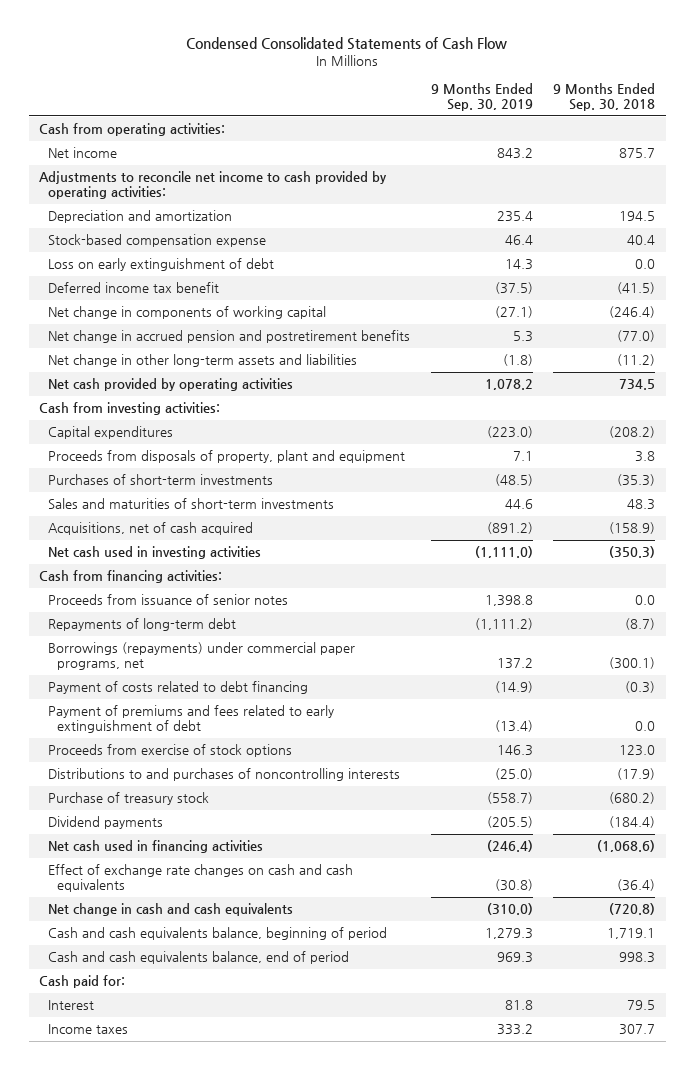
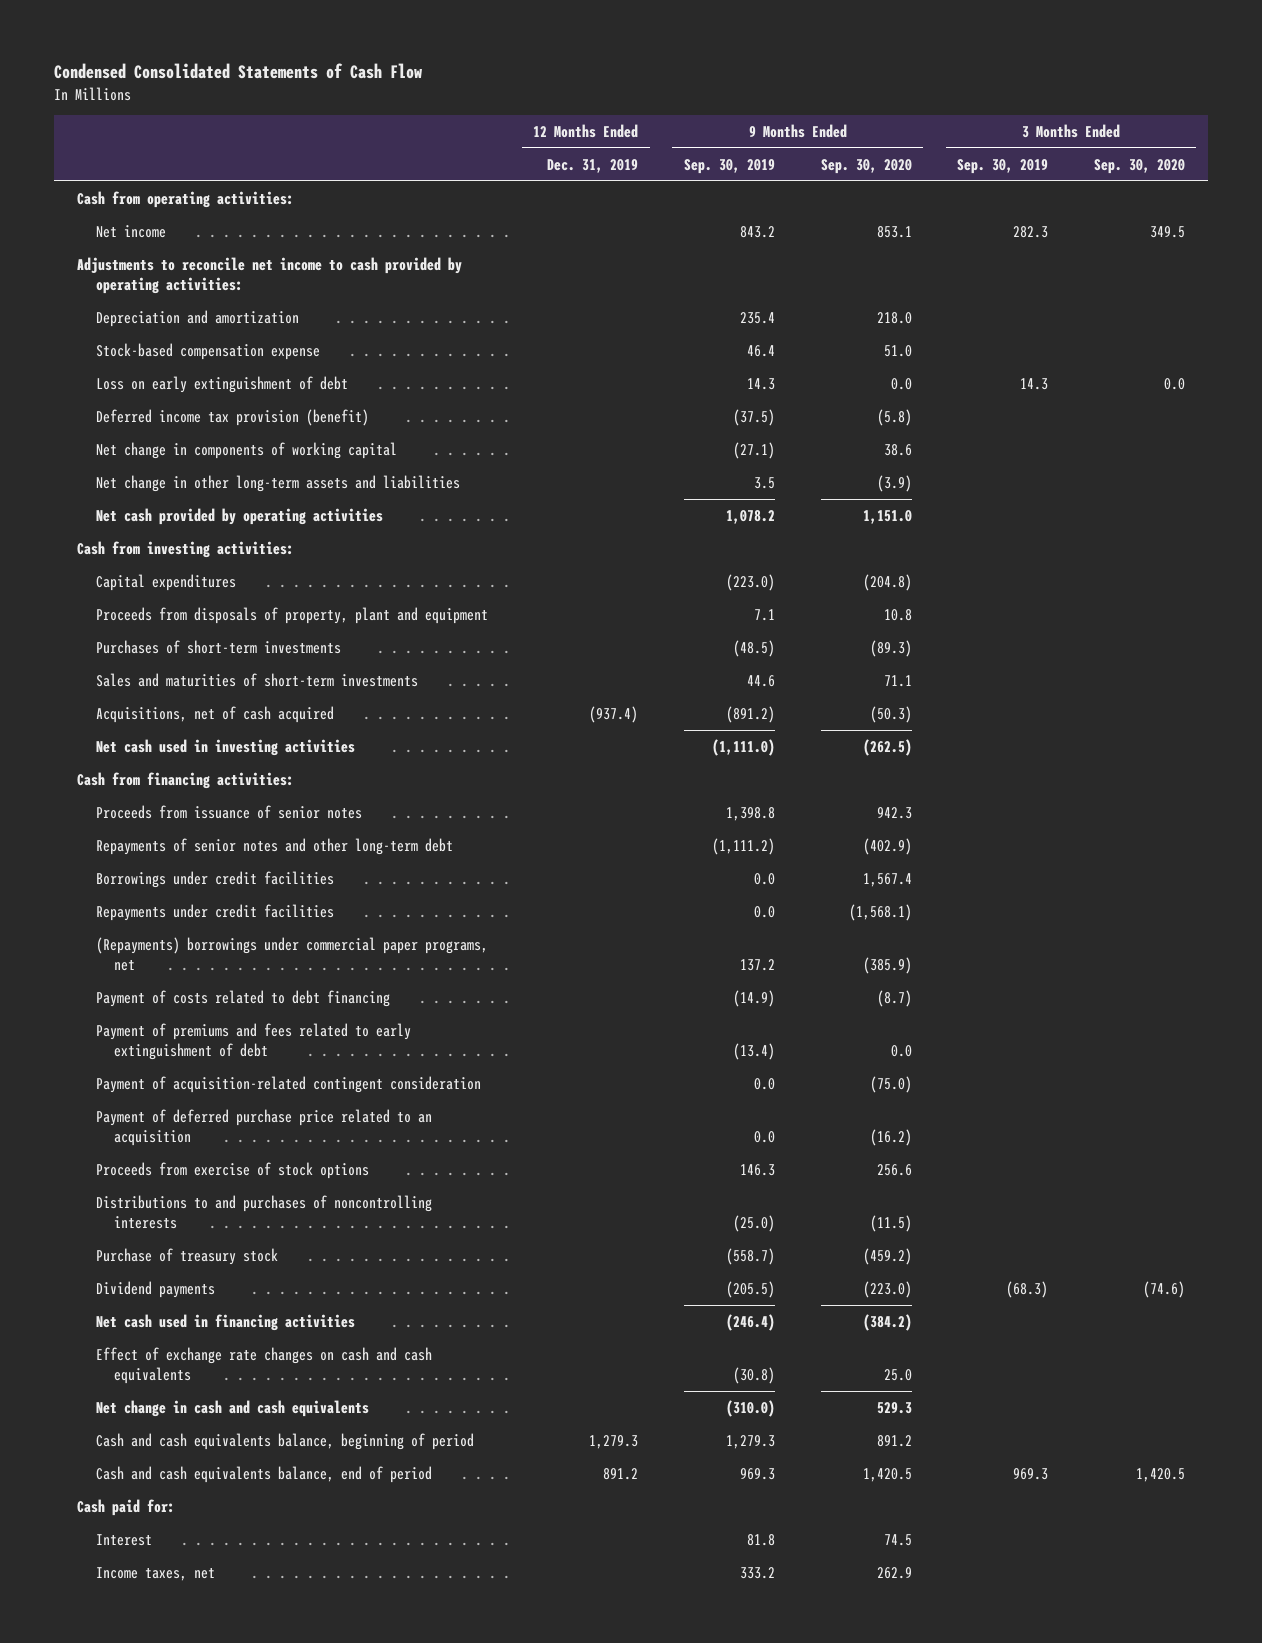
- | 9 Months Ended Sep. 30, 2019 | 9 Months Ended Sep. 30, 2018
+ | 12 Months Ended Dec. 31, 2019 | 9 Months Ended Sep. 30, 2019 | 9 Months Ended Sep. 30, 2020 | 3 Months Ended Sep. 30, 2019 | 3 Months Ended Sep. 30, 2020
- Deferred income tax benefit | (37.5) | (41.5)
+ Deferred income tax provision (benefit) | | (37.5) | (5.8) | |
- Net change in accrued pension and postretirement benefits | 5.3 | (77.0)
- Net change in other long-term assets and liabilities | (1.8) | (11.2)
+ Net change in other long-term assets and liabilities | | 3.5 | (3.9) | |
- Repayments of long-term debt | (1,111.2) | (8.7)
- Borrowings (repayments) under commercial paper programs, net | 137.2 | (300.1)
+ Repayments of senior notes and other long-term debt | | (1,111.2) | (402.9) | |
+ Borrowings under credit facilities | | 0.0 | 1,567.4 | |
+ Repayments under credit facilities | | 0.0 | (1,568.1) | |
+ (Repayments) borrowings under commercial paper programs, net | | 137.2 | (385.9) | |
+ Payment of acquisition-related contingent consideration | | 0.0 | (75.0) | |
+ Payment of deferred purchase price related to an acquisition | | 0.0 | (16.2) | |
- Income taxes | 333.2 | 307.7
+ Income taxes, net | | 333.2 | 262.9 | |

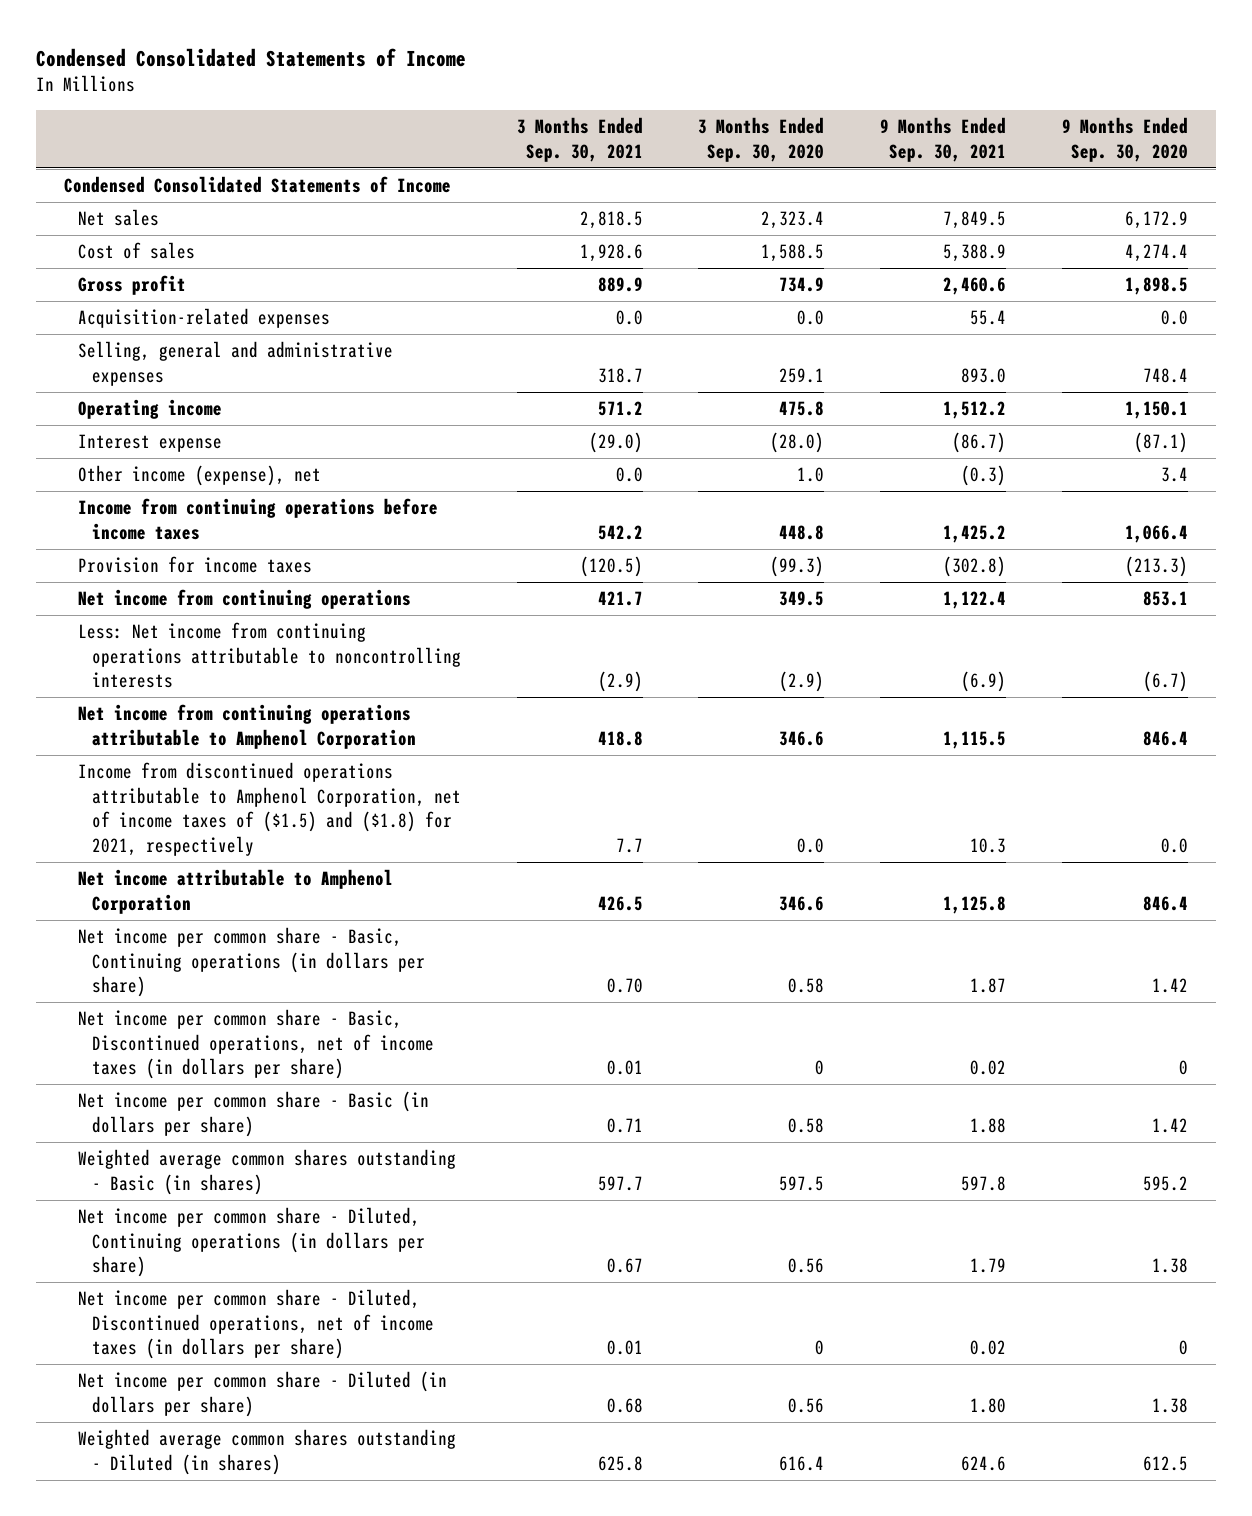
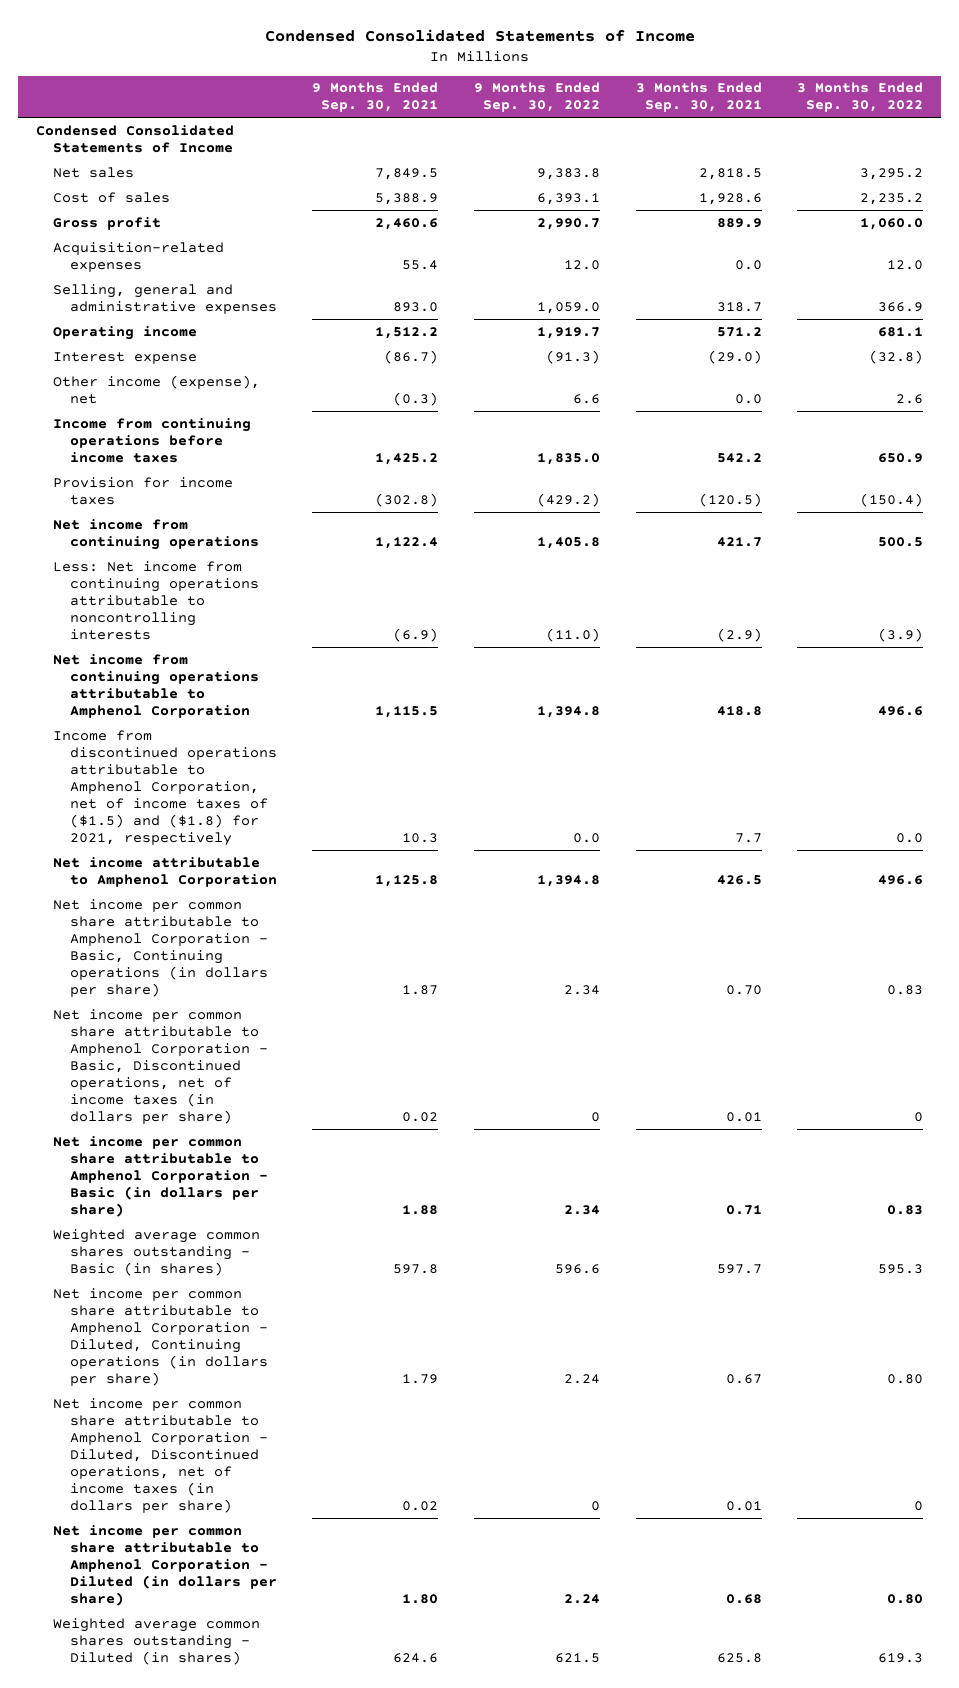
- | 3 Months Ended Sep. 30, 2021 | 3 Months Ended Sep. 30, 2020 | 9 Months Ended Sep. 30, 2021 | 9 Months Ended Sep. 30, 2020
+ | 9 Months Ended Sep. 30, 2021 | 9 Months Ended Sep. 30, 2022 | 3 Months Ended Sep. 30, 2021 | 3 Months Ended Sep. 30, 2022
- Net income per common share - Basic, Continuing operations (in dollars per share) | 0.70 | 0.58 | 1.87 | 1.42
- Net income per common share - Basic, Discontinued operations, net of income taxes (in dollars per share) | 0.01 | 0 | 0.02 | 0
- Net income per common share - Basic (in dollars per share) | 0.71 | 0.58 | 1.88 | 1.42
+ Net income per common share attributable to Amphenol Corporation - Basic, Continuing operations (in dollars per share) | 1.87 | 2.34 | 0.70 | 0.83
+ Net income per common share attributable to Amphenol Corporation - Basic, Discontinued operations, net of income taxes (in dollars per share) | 0.02 | 0 | 0.01 | 0
+ Net income per common share attributable to Amphenol Corporation - Basic (in dollars per share) | 1.88 | 2.34 | 0.71 | 0.83
- Net income per common share - Diluted, Continuing operations (in dollars per share) | 0.67 | 0.56 | 1.79 | 1.38
- Net income per common share - Diluted, Discontinued operations, net of income taxes (in dollars per share) | 0.01 | 0 | 0.02 | 0
- Net income per common share - Diluted (in dollars per share) | 0.68 | 0.56 | 1.80 | 1.38
+ Net income per common share attributable to Amphenol Corporation - Diluted, Continuing operations (in dollars per share) | 1.79 | 2.24 | 0.67 | 0.80
+ Net income per common share attributable to Amphenol Corporation - Diluted, Discontinued operations, net of income taxes (in dollars per share) | 0.02 | 0 | 0.01 | 0
+ Net income per common share attributable to Amphenol Corporation - Diluted (in dollars per share) | 1.80 | 2.24 | 0.68 | 0.80

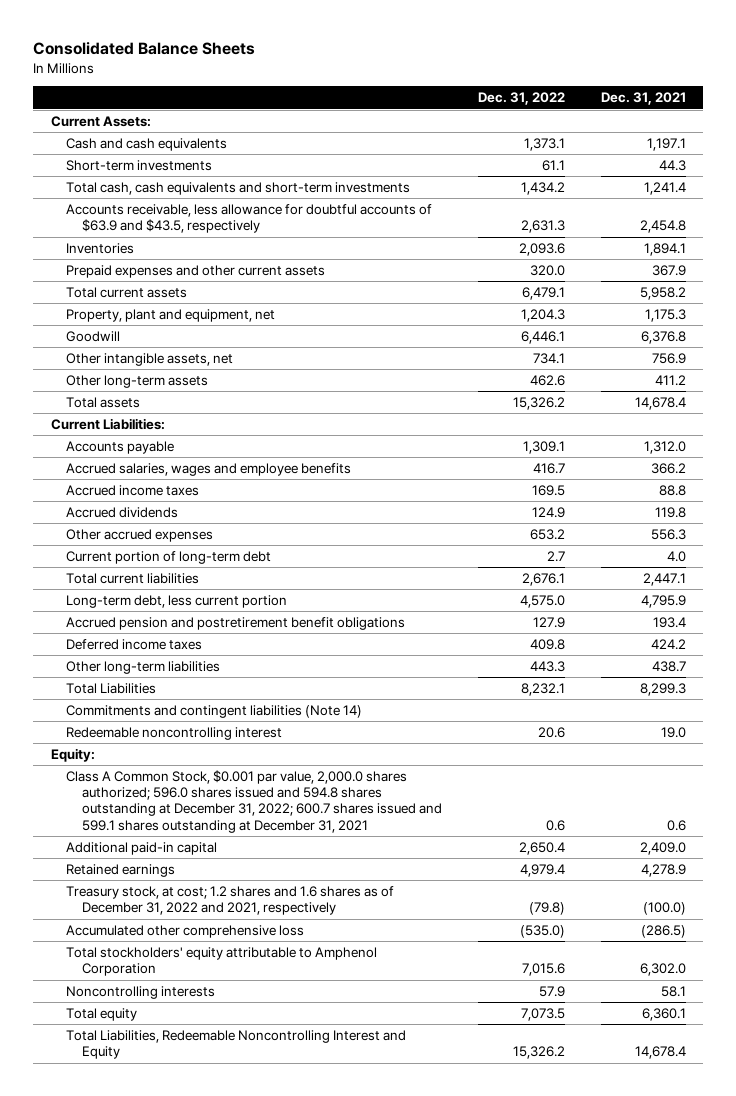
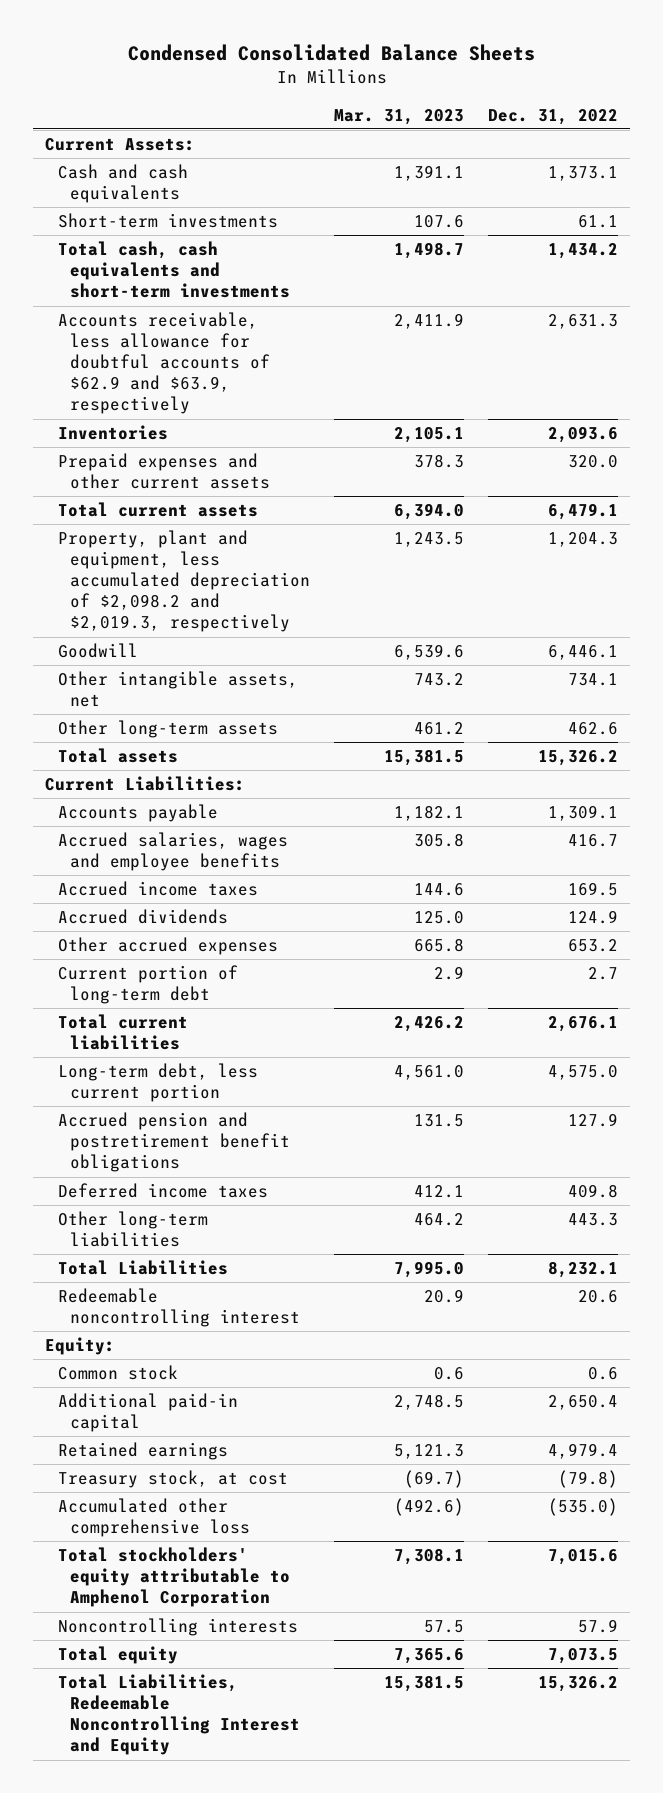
- Consolidated Balance Sheets
+ Condensed Consolidated Balance Sheets
- | Dec. 31, 2022 | Dec. 31, 2021
+ | Mar. 31, 2023 | Dec. 31, 2022
- Accounts receivable, less allowance for doubtful accounts of $63.9 and $43.5, respectively | 2,631.3 | 2,454.8
+ Accounts receivable, less allowance for doubtful accounts of $62.9 and $63.9, respectively | 2,411.9 | 2,631.3
- Property, plant and equipment, net | 1,204.3 | 1,175.3
+ Property, plant and equipment, less accumulated depreciation of $2,098.2 and $2,019.3, respectively | 1,243.5 | 1,204.3
- Commitments and contingent liabilities (Note 14)
- Class A Common Stock, $0.001 par value, 2,000.0 shares authorized; 596.0 shares issued and 594.8 shares outstanding at December 31, 2022; 600.7 shares issued and 599.1 shares outstanding at December 31, 2021 | 0.6 | 0.6
+ Common stock | 0.6 | 0.6
- Treasury stock, at cost; 1.2 shares and 1.6 shares as of December 31, 2022 and 2021, respectively | (79.8) | (100.0)
+ Treasury stock, at cost | (69.7) | (79.8)

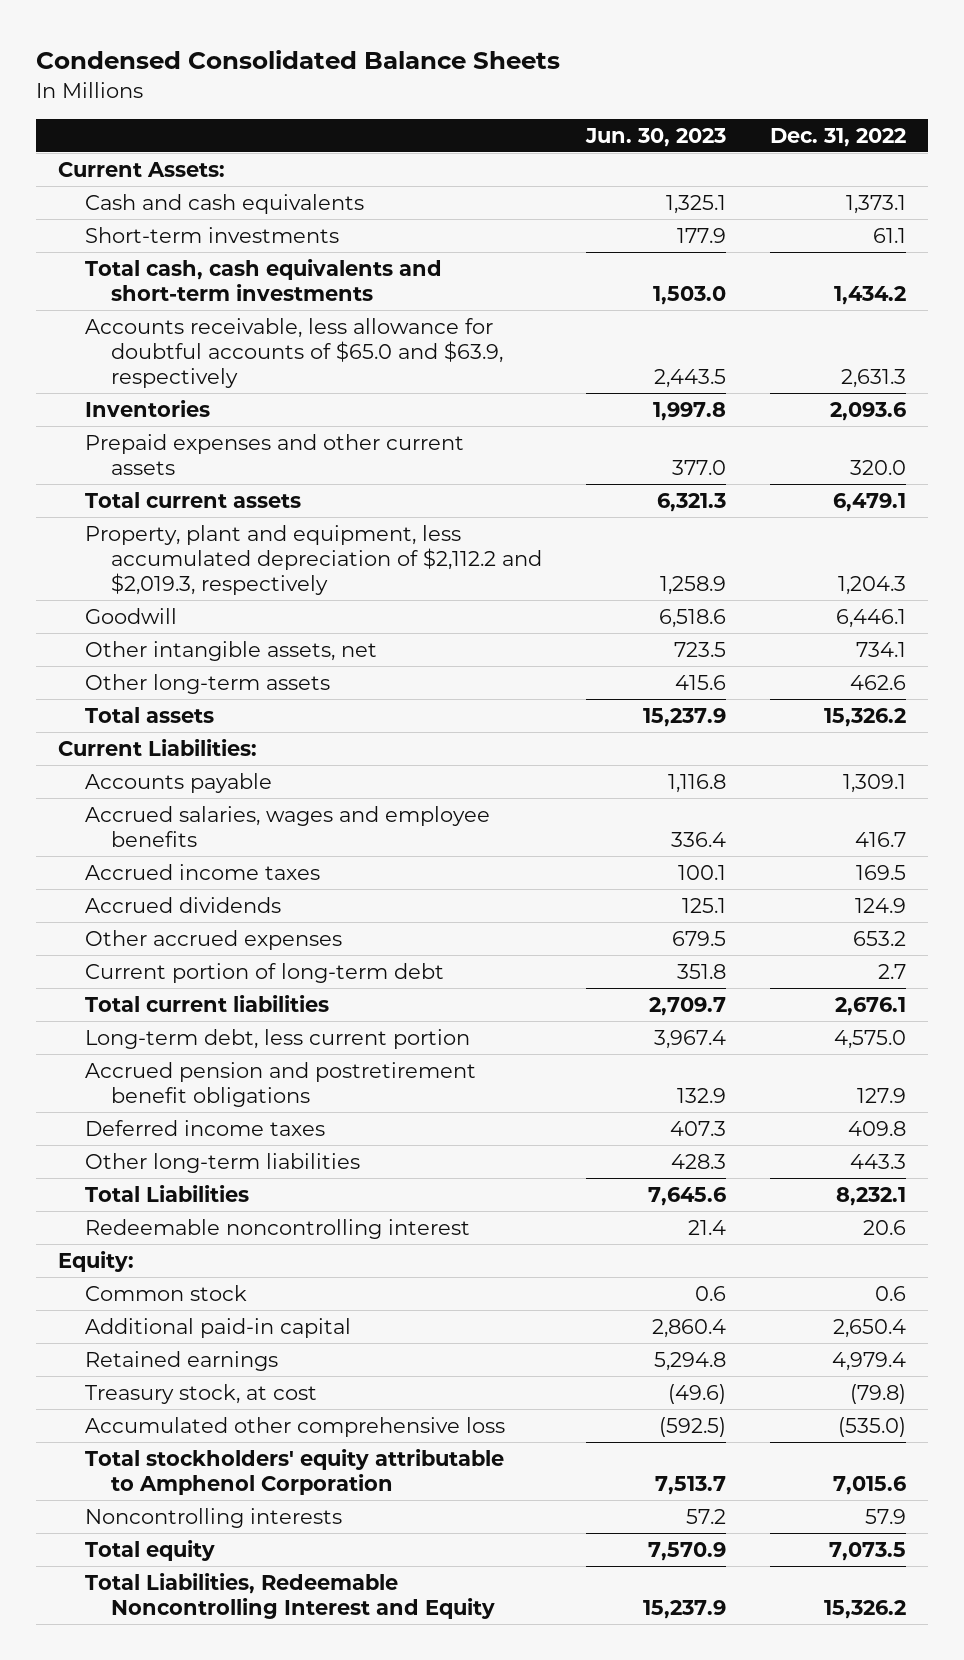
- | Mar. 31, 2023 | Dec. 31, 2022
+ | Jun. 30, 2023 | Dec. 31, 2022
- Accounts receivable, less allowance for doubtful accounts of $62.9 and $63.9, respectively | 2,411.9 | 2,631.3
+ Accounts receivable, less allowance for doubtful accounts of $65.0 and $63.9, respectively | 2,443.5 | 2,631.3
- Property, plant and equipment, less accumulated depreciation of $2,098.2 and $2,019.3, respectively | 1,243.5 | 1,204.3
+ Property, plant and equipment, less accumulated depreciation of $2,112.2 and $2,019.3, respectively | 1,258.9 | 1,204.3

